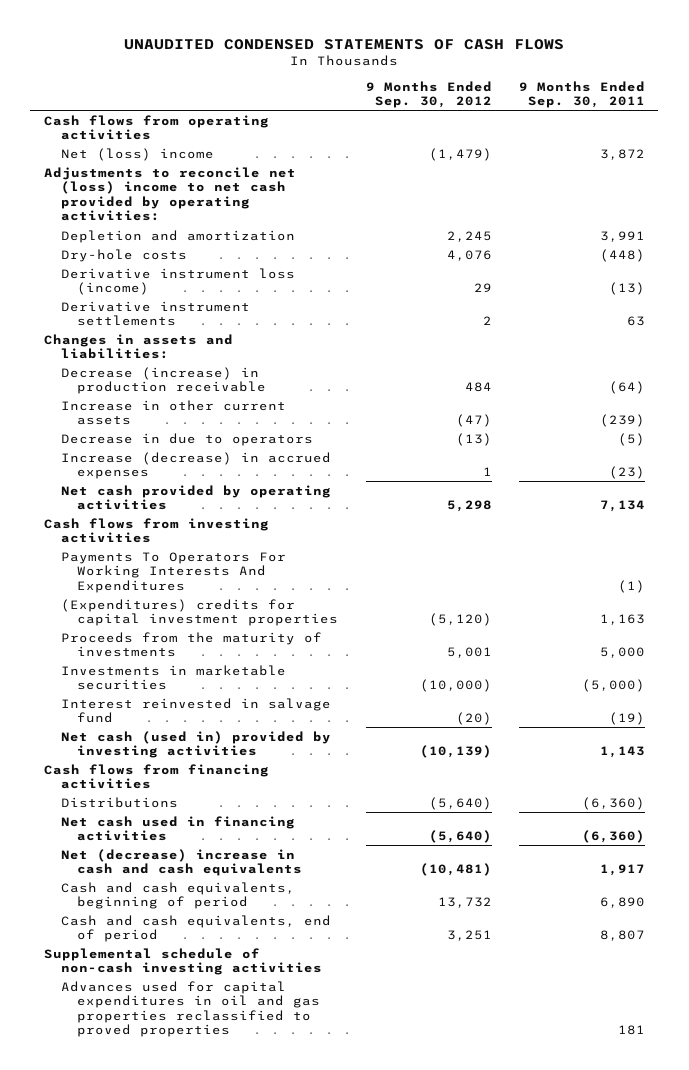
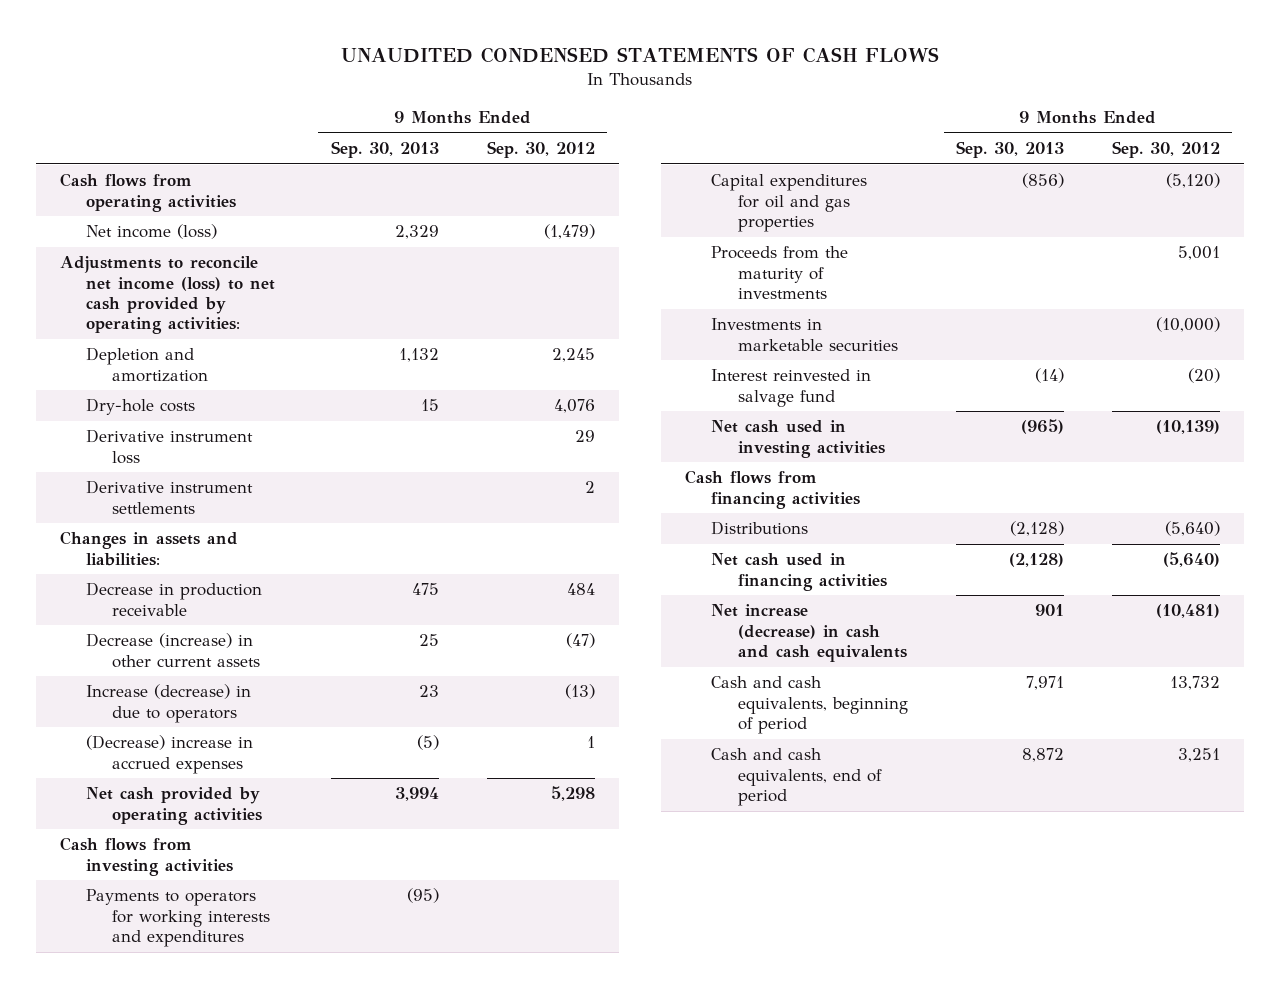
- | 9 Months Ended Sep. 30, 2012 | 9 Months Ended Sep. 30, 2011
+ | 9 Months Ended Sep. 30, 2013 | 9 Months Ended Sep. 30, 2012
- Net (loss) income | (1,479) | 3,872
- Adjustments to reconcile net (loss) income to net cash provided by operating activities:
+ Net income (loss) | 2,329 | (1,479)
+ Adjustments to reconcile net income (loss) to net cash provided by operating activities:
- Derivative instrument loss (income) | 29 | (13)
+ Derivative instrument loss | | 29
- Decrease (increase) in production receivable | 484 | (64)
- Increase in other current assets | (47) | (239)
- Decrease in due to operators | (13) | (5)
- Increase (decrease) in accrued expenses | 1 | (23)
+ Decrease in production receivable | 475 | 484
+ Decrease (increase) in other current assets | 25 | (47)
+ Increase (decrease) in due to operators | 23 | (13)
+ (Decrease) increase in accrued expenses | (5) | 1
- Payments To Operators For Working Interests And Expenditures | | (1)
- (Expenditures) credits for capital investment properties | (5,120) | 1,163
+ Payments to operators for working interests and expenditures | (95) |
+ Capital expenditures for oil and gas properties | (856) | (5,120)
- Net cash (used in) provided by investing activities | (10,139) | 1,143
+ Net cash used in investing activities | (965) | (10,139)
- Net (decrease) increase in cash and cash equivalents | (10,481) | 1,917
+ Net increase (decrease) in cash and cash equivalents | 901 | (10,481)
- Supplemental schedule of non-cash investing activities
- Advances used for capital expenditures in oil and gas properties reclassified to proved properties | | 181

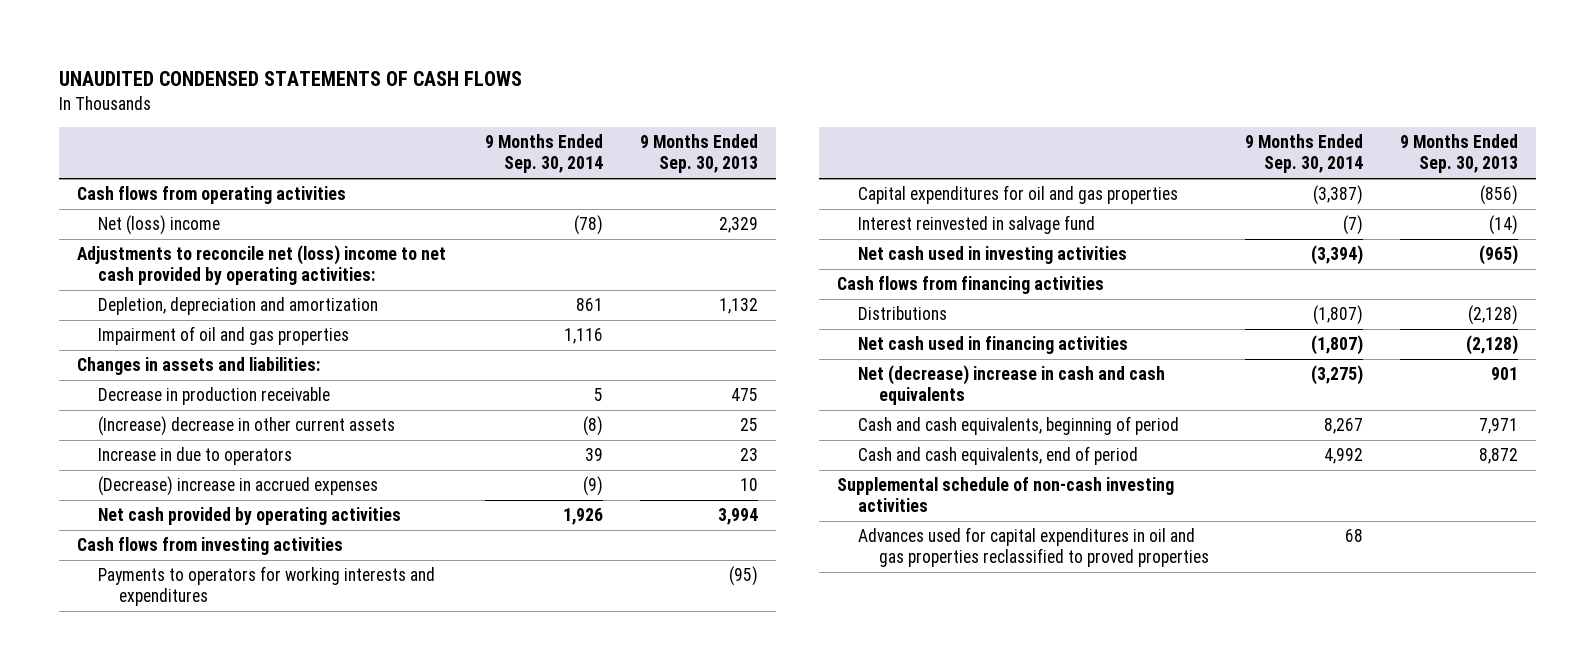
- | 9 Months Ended Sep. 30, 2013 | 9 Months Ended Sep. 30, 2012
+ | 9 Months Ended Sep. 30, 2014 | 9 Months Ended Sep. 30, 2013
- Net income (loss) | 2,329 | (1,479)
- Adjustments to reconcile net income (loss) to net cash provided by operating activities:
- Depletion and amortization | 1,132 | 2,245
- Dry-hole costs | 15 | 4,076
- Derivative instrument loss | | 29
- Derivative instrument settlements | | 2
+ Net (loss) income | (78) | 2,329
+ Adjustments to reconcile net (loss) income to net cash provided by operating activities:
+ Depletion, depreciation and amortization | 861 | 1,132
+ Impairment of oil and gas properties | 1,116 |
- Decrease (increase) in other current assets | 25 | (47)
- Increase (decrease) in due to operators | 23 | (13)
- (Decrease) increase in accrued expenses | (5) | 1
+ (Increase) decrease in other current assets | (8) | 25
+ Increase in due to operators | 39 | 23
+ (Decrease) increase in accrued expenses | (9) | 10
- Proceeds from the maturity of investments | | 5,001
- Investments in marketable securities | | (10,000)
- Net increase (decrease) in cash and cash equivalents | 901 | (10,481)
+ Net (decrease) increase in cash and cash equivalents | (3,275) | 901
+ Supplemental schedule of non-cash investing activities
+ Advances used for capital expenditures in oil and gas properties reclassified to proved properties | 68 |

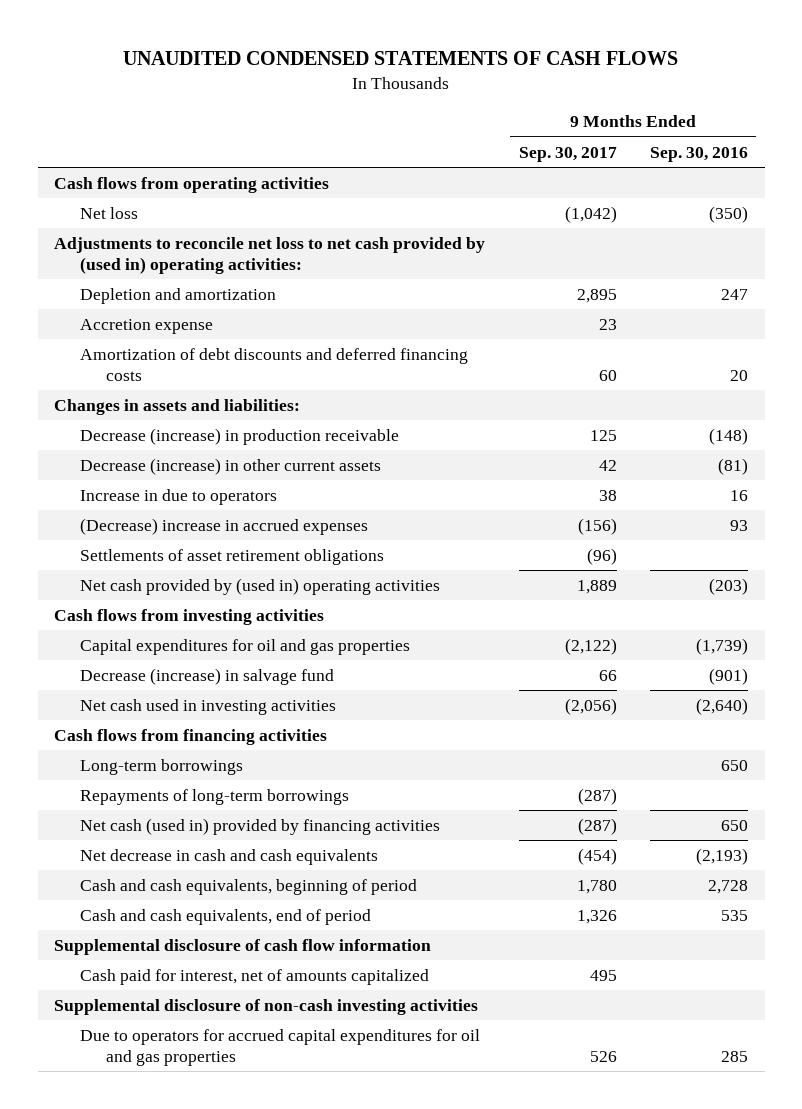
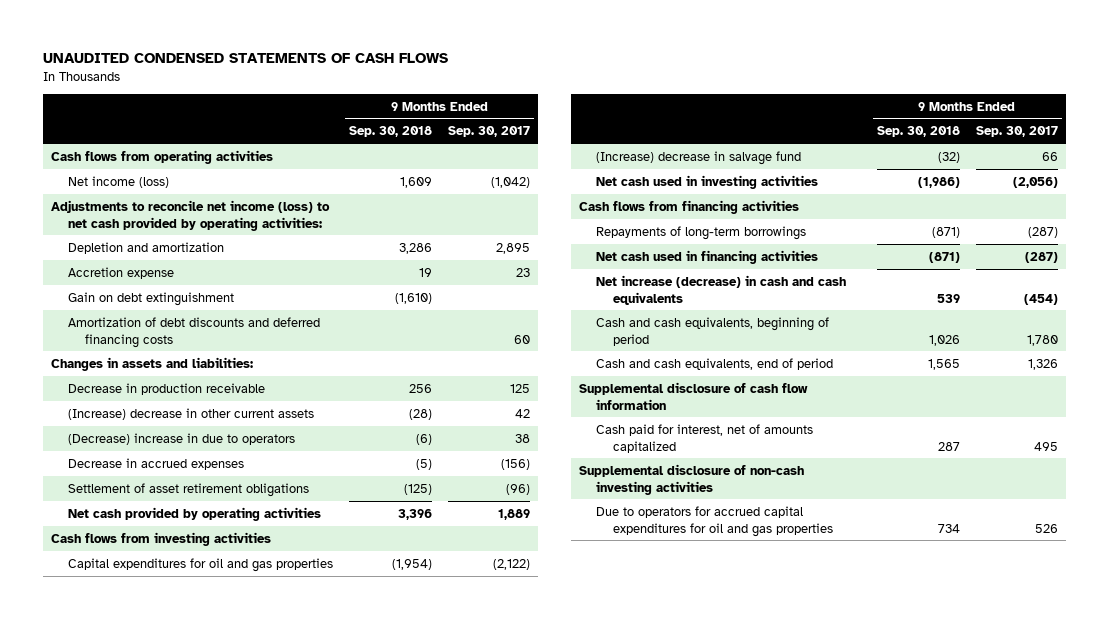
- | 9 Months Ended Sep. 30, 2017 | 9 Months Ended Sep. 30, 2016
+ | 9 Months Ended Sep. 30, 2018 | 9 Months Ended Sep. 30, 2017
- Net loss | (1,042) | (350)
- Adjustments to reconcile net loss to net cash provided by (used in) operating activities:
+ Net income (loss) | 1,609 | (1,042)
+ Adjustments to reconcile net income (loss) to net cash provided by operating activities:
+ Gain on debt extinguishment | (1,610) |
- Decrease (increase) in production receivable | 125 | (148)
- Decrease (increase) in other current assets | 42 | (81)
- Increase in due to operators | 38 | 16
- (Decrease) increase in accrued expenses | (156) | 93
- Settlements of asset retirement obligations | (96) |
- Net cash provided by (used in) operating activities | 1,889 | (203)
+ Decrease in production receivable | 256 | 125
+ (Increase) decrease in other current assets | (28) | 42
+ (Decrease) increase in due to operators | (6) | 38
+ Decrease in accrued expenses | (5) | (156)
+ Settlement of asset retirement obligations | (125) | (96)
+ Net cash provided by operating activities | 3,396 | 1,889
- Decrease (increase) in salvage fund | 66 | (901)
+ (Increase) decrease in salvage fund | (32) | 66
- Long-term borrowings | | 650
- Net cash (used in) provided by financing activities | (287) | 650
- Net decrease in cash and cash equivalents | (454) | (2,193)
+ Net cash used in financing activities | (871) | (287)
+ Net increase (decrease) in cash and cash equivalents | 539 | (454)

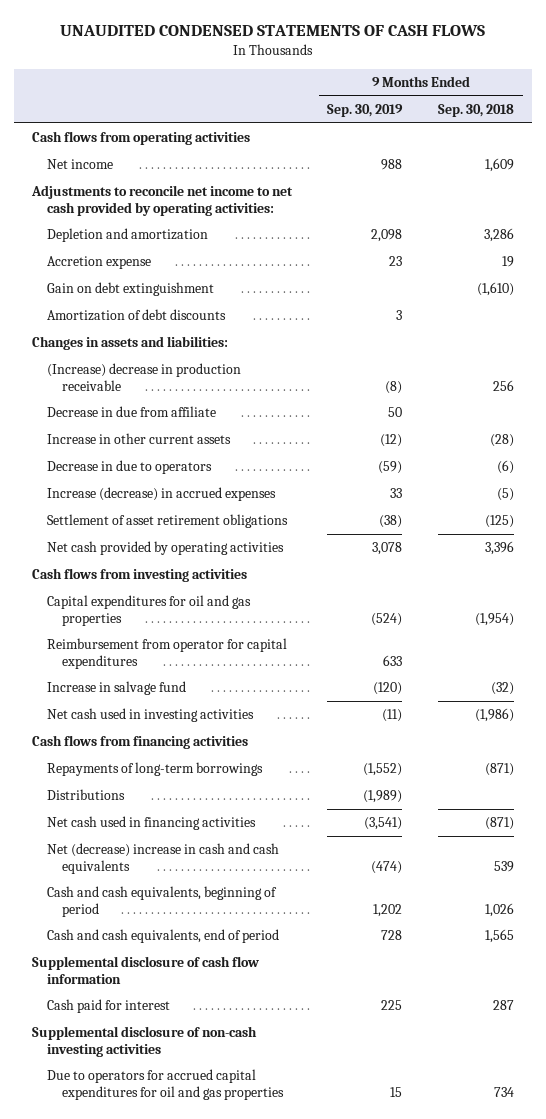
- | 9 Months Ended Sep. 30, 2018 | 9 Months Ended Sep. 30, 2017
+ | 9 Months Ended Sep. 30, 2019 | 9 Months Ended Sep. 30, 2018
- Net income (loss) | 1,609 | (1,042)
- Adjustments to reconcile net income (loss) to net cash provided by operating activities:
+ Net income | 988 | 1,609
+ Adjustments to reconcile net income to net cash provided by operating activities:
- Amortization of debt discounts and deferred financing costs | | 60
+ Amortization of debt discounts | 3 |
- Decrease in production receivable | 256 | 125
- (Increase) decrease in other current assets | (28) | 42
- (Decrease) increase in due to operators | (6) | 38
- Decrease in accrued expenses | (5) | (156)
+ (Increase) decrease in production receivable | (8) | 256
+ Decrease in due from affiliate | 50 |
+ Increase in other current assets | (12) | (28)
+ Decrease in due to operators | (59) | (6)
+ Increase (decrease) in accrued expenses | 33 | (5)
- (Increase) decrease in salvage fund | (32) | 66
+ Reimbursement from operator for capital expenditures | 633 |
+ Increase in salvage fund | (120) | (32)
+ Distributions | (1,989) |
- Net increase (decrease) in cash and cash equivalents | 539 | (454)
+ Net (decrease) increase in cash and cash equivalents | (474) | 539
- Cash paid for interest, net of amounts capitalized | 287 | 495
+ Cash paid for interest | 225 | 287

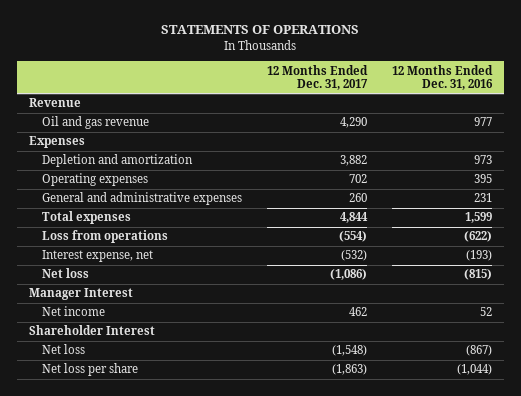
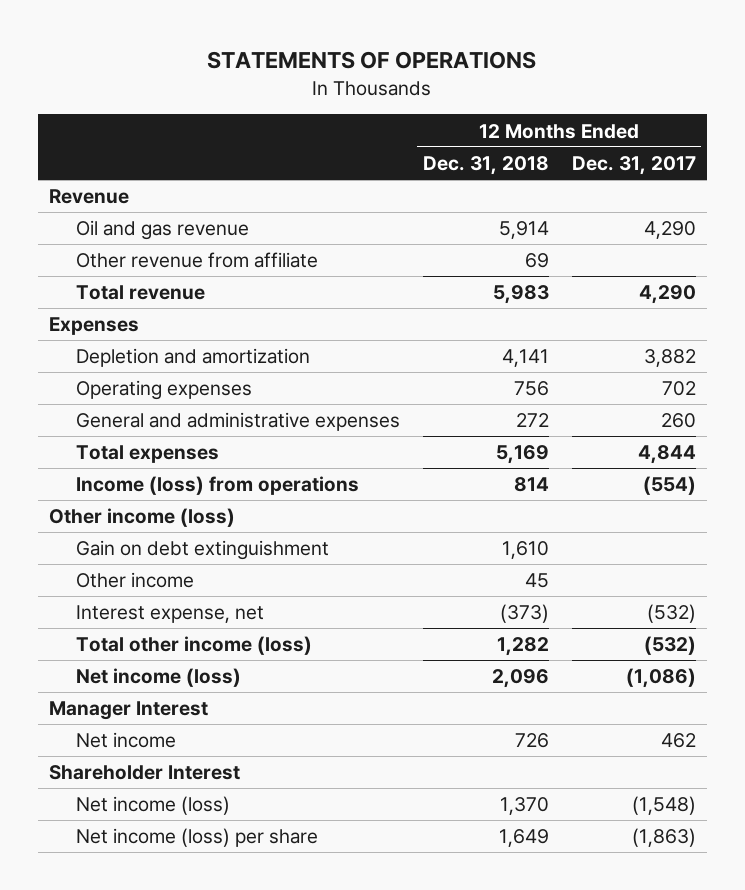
- | 12 Months Ended Dec. 31, 2017 | 12 Months Ended Dec. 31, 2016
+ | 12 Months Ended Dec. 31, 2018 | 12 Months Ended Dec. 31, 2017
+ Other revenue from affiliate | 69 |
+ Total revenue | 5,983 | 4,290
- Loss from operations | (554) | (622)
+ Income (loss) from operations | 814 | (554)
+ Other income (loss)
+ Gain on debt extinguishment | 1,610 |
+ Other income | 45 |
- Net loss | (1,086) | (815)
+ Total other income (loss) | 1,282 | (532)
+ Net income (loss) | 2,096 | (1,086)
- Net loss | (1,548) | (867)
- Net loss per share | (1,863) | (1,044)
+ Net income (loss) | 1,370 | (1,548)
+ Net income (loss) per share | 1,649 | (1,863)

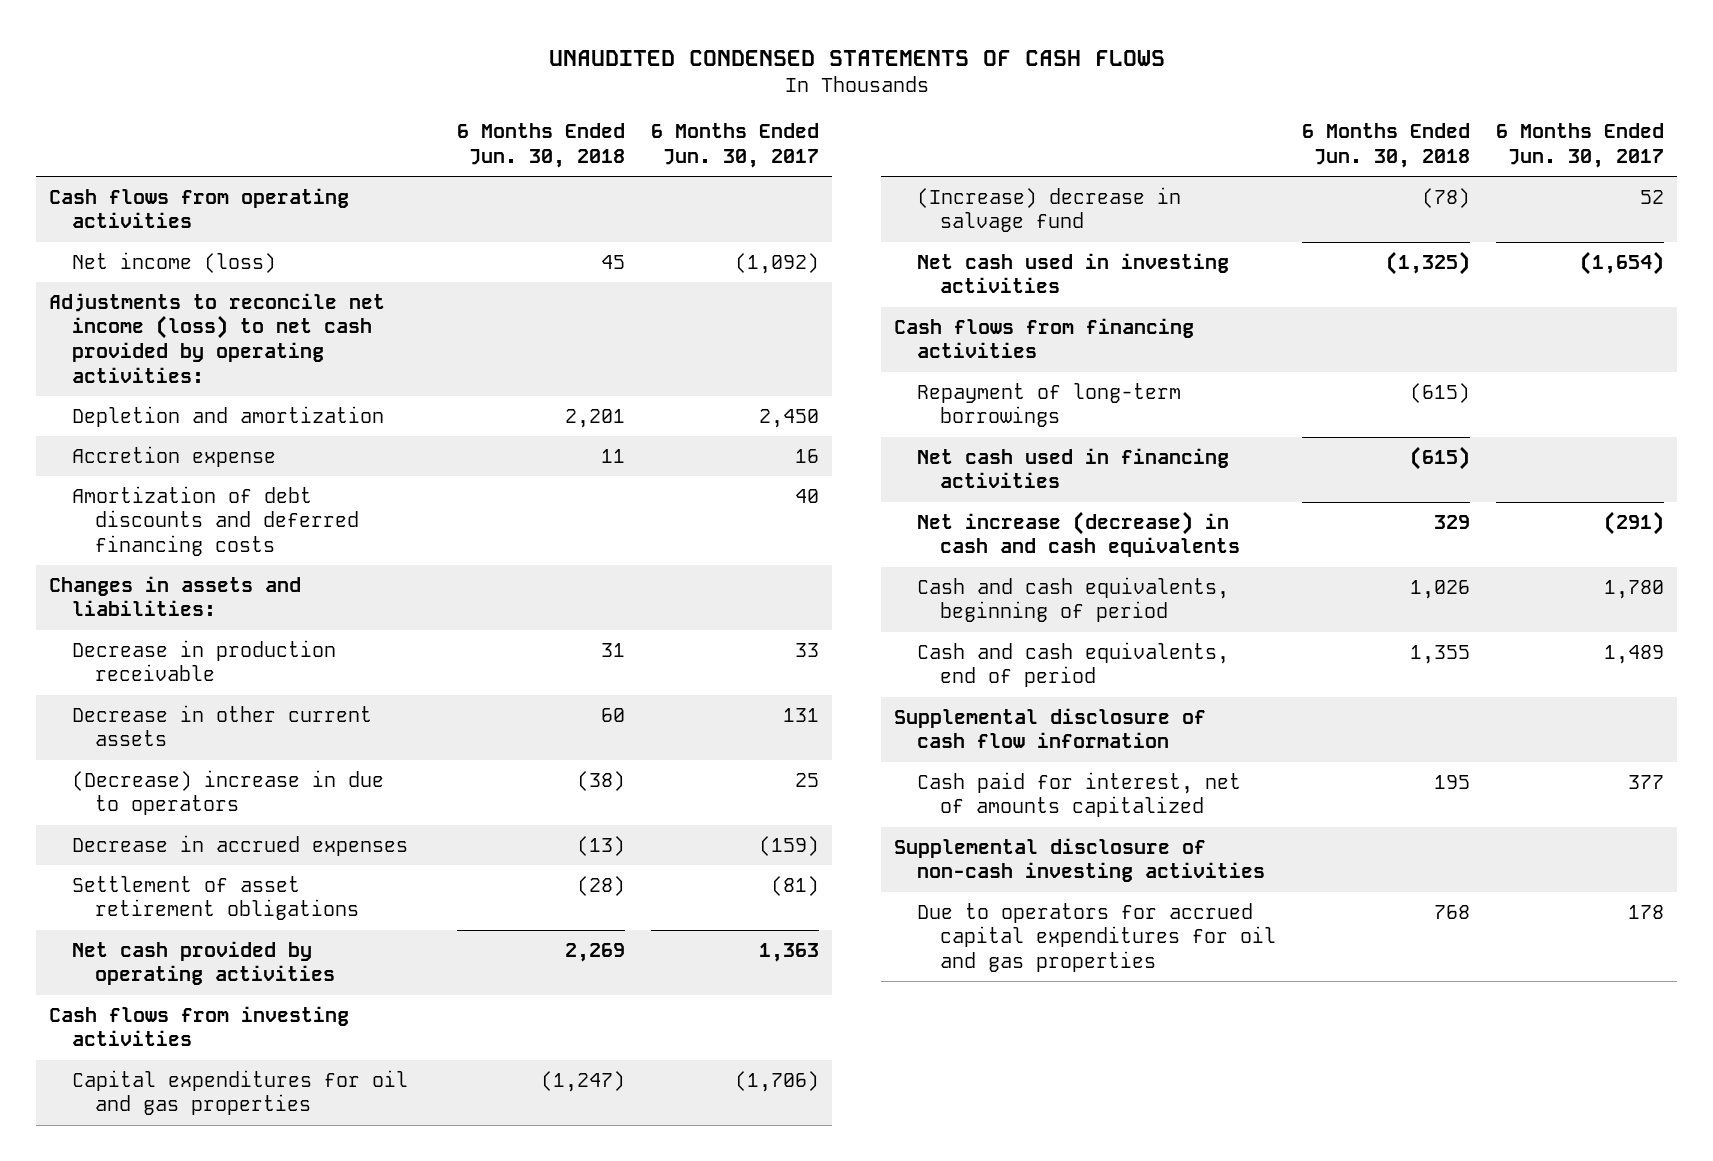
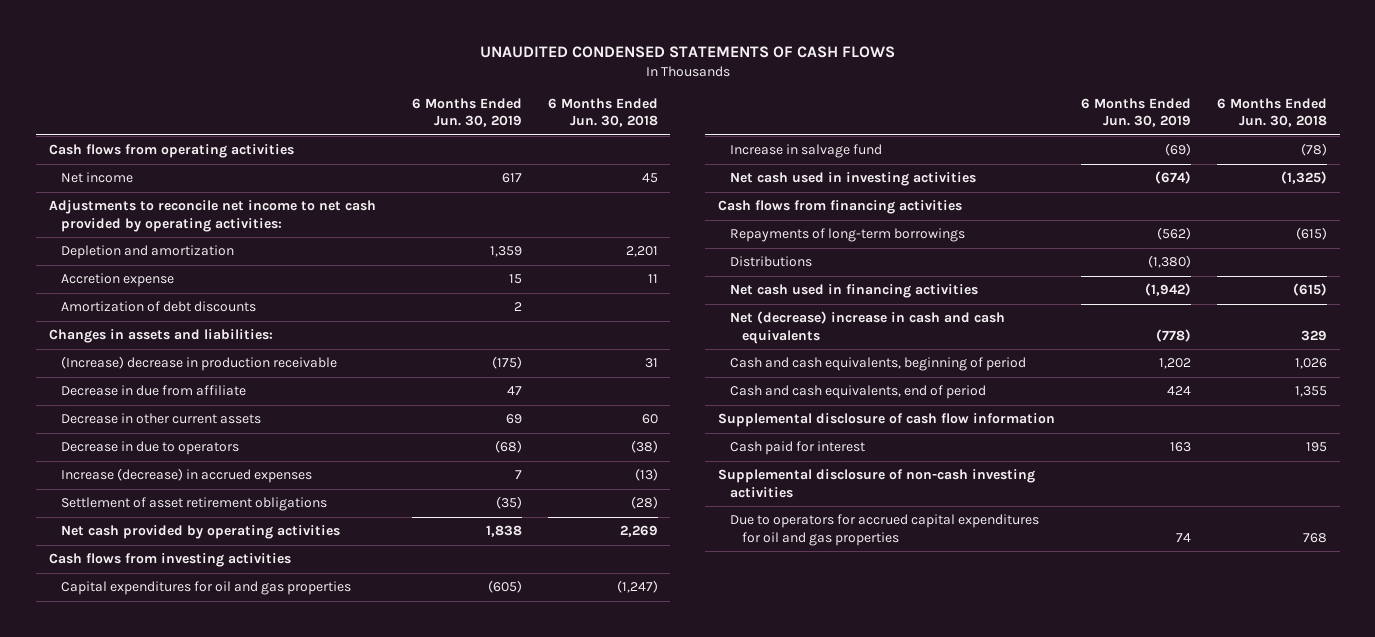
- | 6 Months Ended Jun. 30, 2018 | 6 Months Ended Jun. 30, 2017
+ | 6 Months Ended Jun. 30, 2019 | 6 Months Ended Jun. 30, 2018
- Net income (loss) | 45 | (1,092)
- Adjustments to reconcile net income (loss) to net cash provided by operating activities:
+ Net income | 617 | 45
+ Adjustments to reconcile net income to net cash provided by operating activities:
- Amortization of debt discounts and deferred financing costs | | 40
+ Amortization of debt discounts | 2 |
- Decrease in production receivable | 31 | 33
+ (Increase) decrease in production receivable | (175) | 31
+ Decrease in due from affiliate | 47 |
- (Decrease) increase in due to operators | (38) | 25
- Decrease in accrued expenses | (13) | (159)
+ Decrease in due to operators | (68) | (38)
+ Increase (decrease) in accrued expenses | 7 | (13)
- (Increase) decrease in salvage fund | (78) | 52
+ Increase in salvage fund | (69) | (78)
- Repayment of long-term borrowings | (615) |
+ Repayments of long-term borrowings | (562) | (615)
+ Distributions | (1,380) |
- Net increase (decrease) in cash and cash equivalents | 329 | (291)
+ Net (decrease) increase in cash and cash equivalents | (778) | 329
- Cash paid for interest, net of amounts capitalized | 195 | 377
+ Cash paid for interest | 163 | 195

